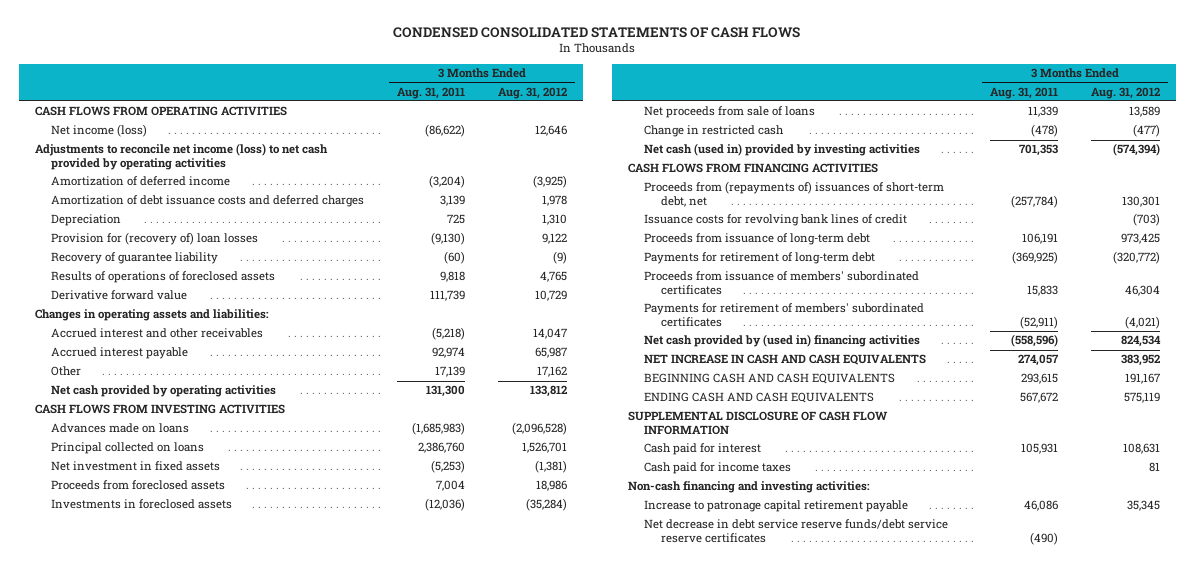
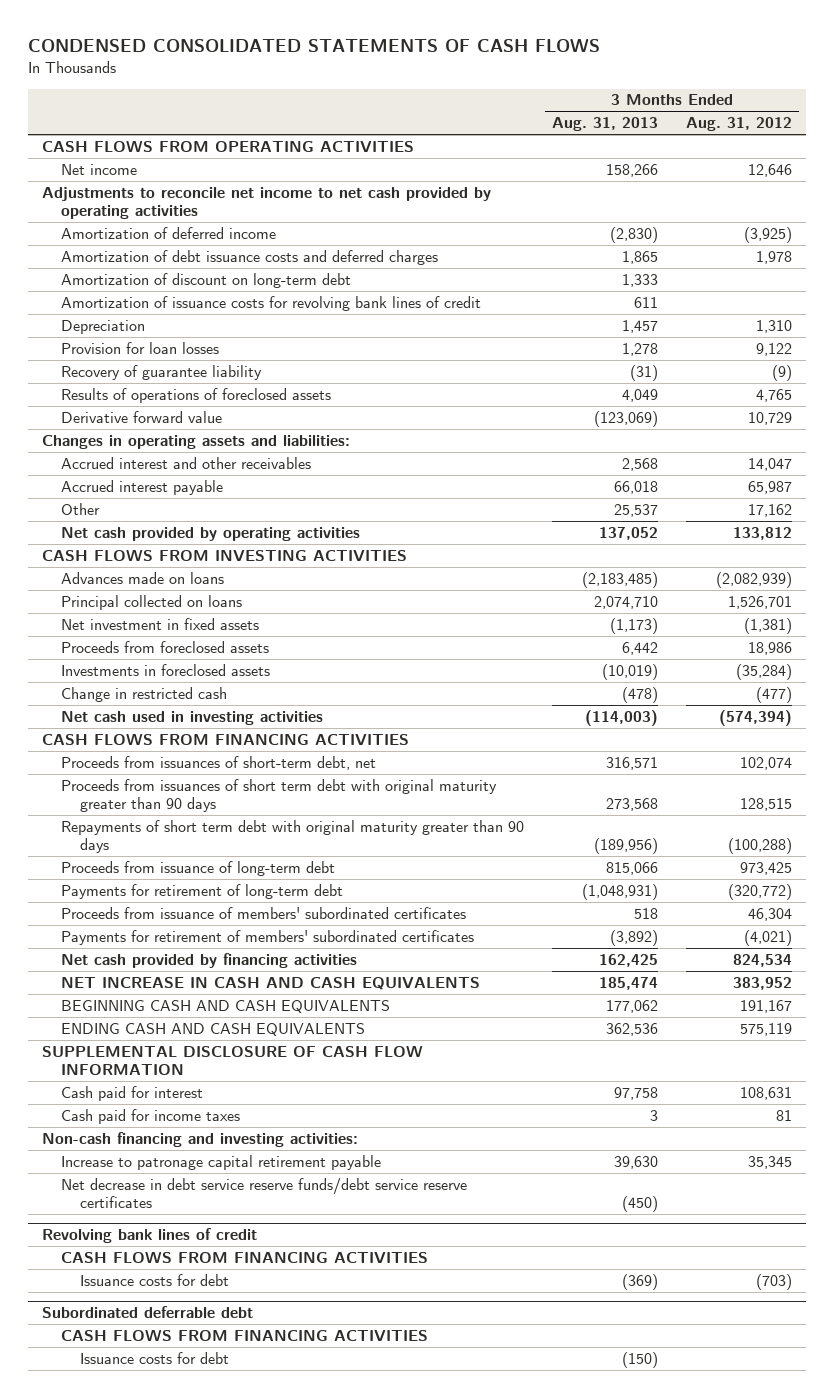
- | 3 Months Ended Aug. 31, 2011 | 3 Months Ended Aug. 31, 2012
+ | 3 Months Ended Aug. 31, 2013 | 3 Months Ended Aug. 31, 2012
- Net income (loss) | (86,622) | 12,646
- Adjustments to reconcile net income (loss) to net cash provided by operating activities
+ Net income | 158,266 | 12,646
+ Adjustments to reconcile net income to net cash provided by operating activities
+ Amortization of discount on long-term debt | 1,333 |
+ Amortization of issuance costs for revolving bank lines of credit | 611 |
- Provision for (recovery of) loan losses | (9,130) | 9,122
+ Provision for loan losses | 1,278 | 9,122
- Advances made on loans | (1,685,983) | (2,096,528)
+ Advances made on loans | (2,183,485) | (2,082,939)
- Net proceeds from sale of loans | 11,339 | 13,589
- Net cash (used in) provided by investing activities | 701,353 | (574,394)
+ Net cash used in investing activities | (114,003) | (574,394)
- Proceeds from (repayments of) issuances of short-term debt, net | (257,784) | 130,301
- Issuance costs for revolving bank lines of credit | | (703)
+ Proceeds from issuances of short-term debt, net | 316,571 | 102,074
+ Proceeds from issuances of short term debt with original maturity greater than 90 days | 273,568 | 128,515
+ Repayments of short term debt with original maturity greater than 90 days | (189,956) | (100,288)
- Net cash provided by (used in) financing activities | (558,596) | 824,534
+ Net cash provided by financing activities | 162,425 | 824,534
+ Revolving bank lines of credit
+ CASH FLOWS FROM FINANCING ACTIVITIES
+ Issuance costs for debt | (369) | (703)
+ Subordinated deferrable debt
+ CASH FLOWS FROM FINANCING ACTIVITIES
+ Issuance costs for debt | (150) |

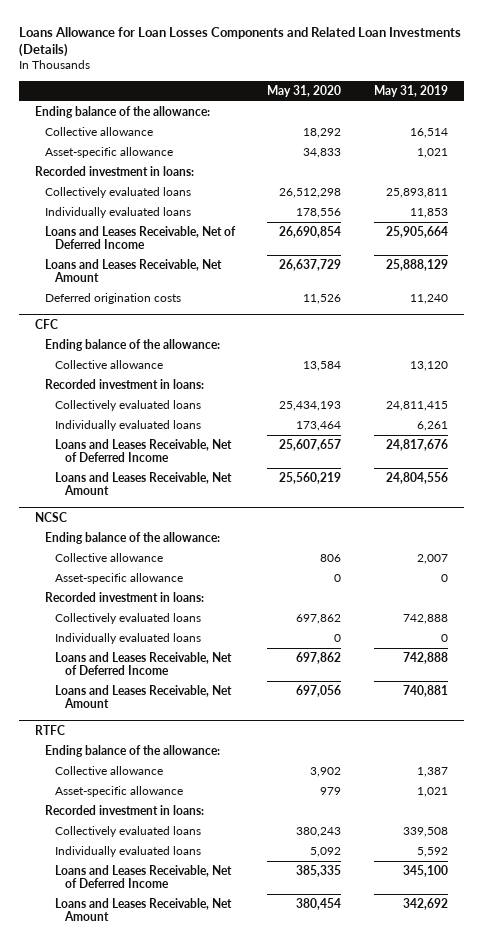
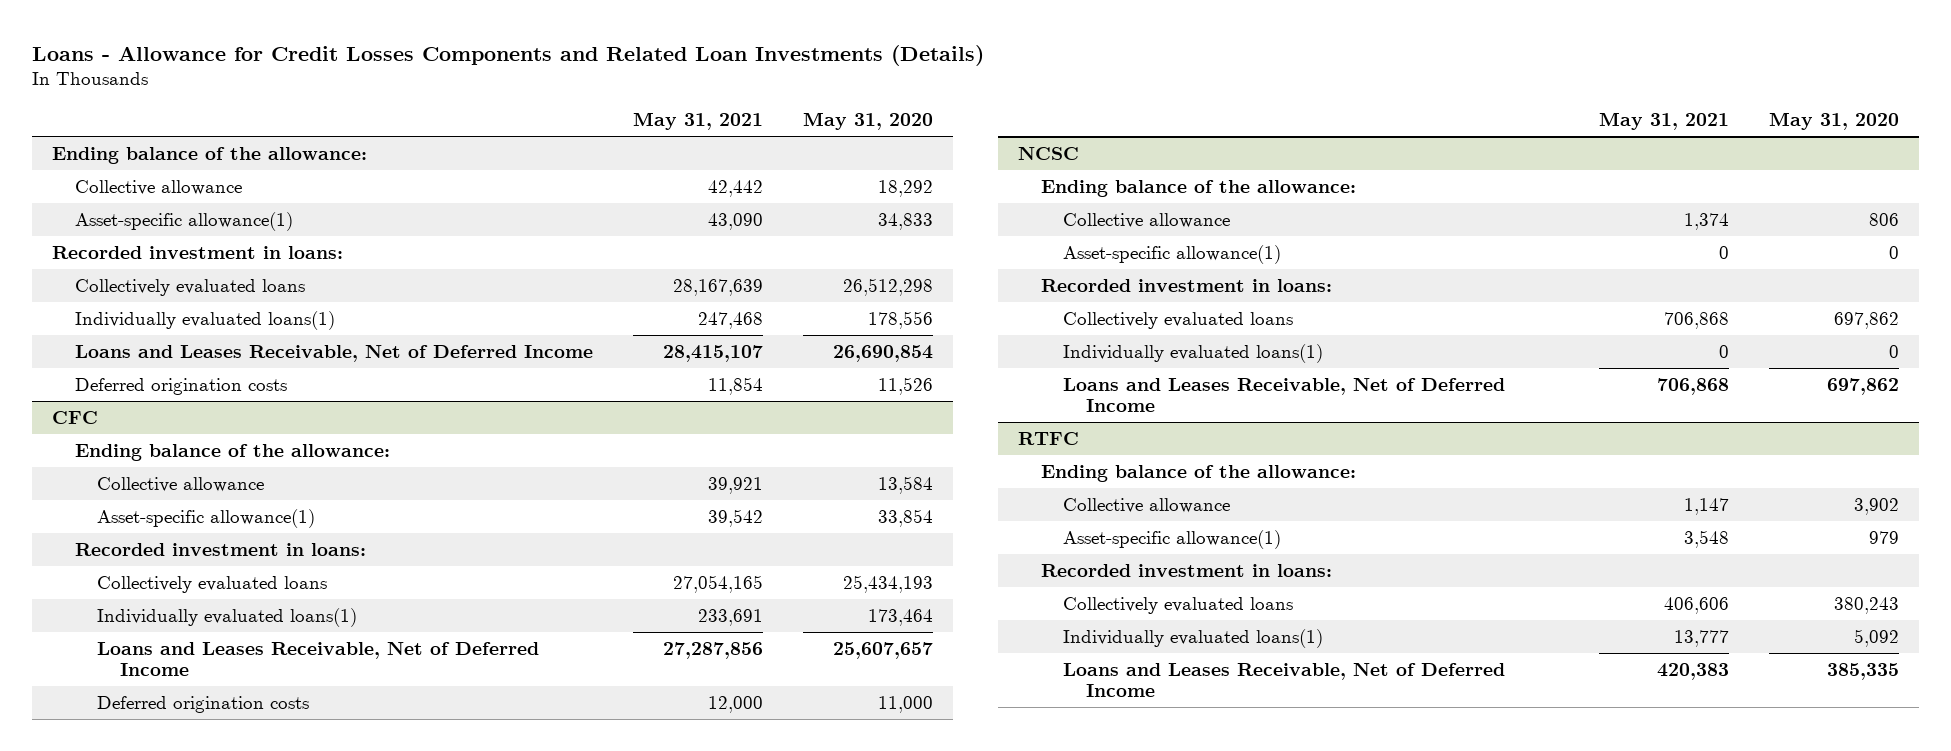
- Loans Allowance for Loan Losses Components and Related Loan Investments (Details)
+ Loans - Allowance for Credit Losses Components and Related Loan Investments (Details)
- | May 31, 2020 | May 31, 2019
+ | May 31, 2021 | May 31, 2020
- Asset-specific allowance | 34,833 | 1,021
+ Asset-specific allowance(1) | 43,090 | 34,833
- Individually evaluated loans | 178,556 | 11,853
+ Individually evaluated loans(1) | 247,468 | 178,556
- Loans and Leases Receivable, Net Amount | 26,637,729 | 25,888,129
@ CFC
+ Asset-specific allowance(1) | 39,542 | 33,854
- Individually evaluated loans | 173,464 | 6,261
+ Individually evaluated loans(1) | 233,691 | 173,464
- Loans and Leases Receivable, Net Amount | 25,560,219 | 24,804,556
+ Deferred origination costs | 12,000 | 11,000
@ NCSC
- Asset-specific allowance | 0 | 0
+ Asset-specific allowance(1) | 0 | 0
- Individually evaluated loans | 0 | 0
+ Individually evaluated loans(1) | 0 | 0
- Loans and Leases Receivable, Net Amount | 697,056 | 740,881
@ RTFC
- Asset-specific allowance | 979 | 1,021
+ Asset-specific allowance(1) | 3,548 | 979
- Individually evaluated loans | 5,092 | 5,592
+ Individually evaluated loans(1) | 13,777 | 5,092
- Loans and Leases Receivable, Net Amount | 380,454 | 342,692

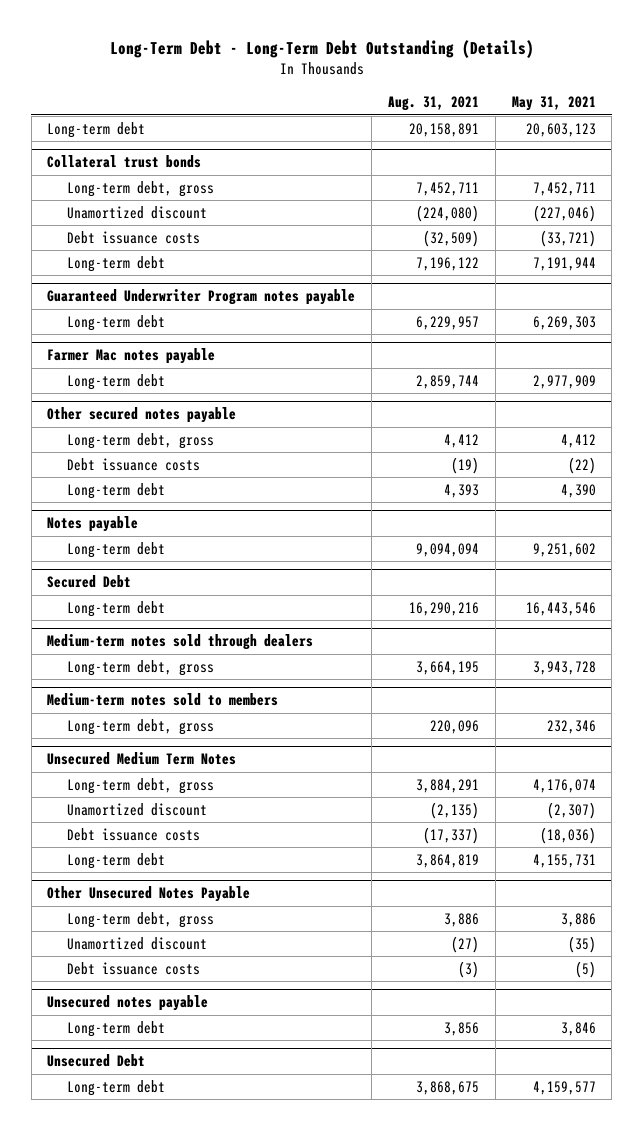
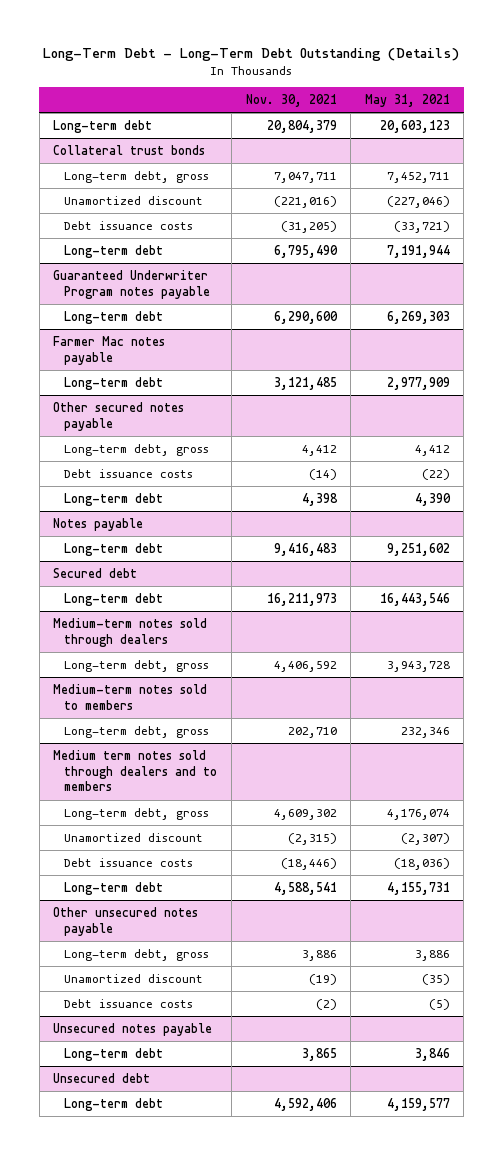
- | Aug. 31, 2021 | May 31, 2021
+ | Nov. 30, 2021 | May 31, 2021
- Secured Debt
+ Secured debt
- Unsecured Medium Term Notes
+ Medium term notes sold through dealers and to members
- Other Unsecured Notes Payable
+ Other unsecured notes payable
- Unsecured Debt
+ Unsecured debt

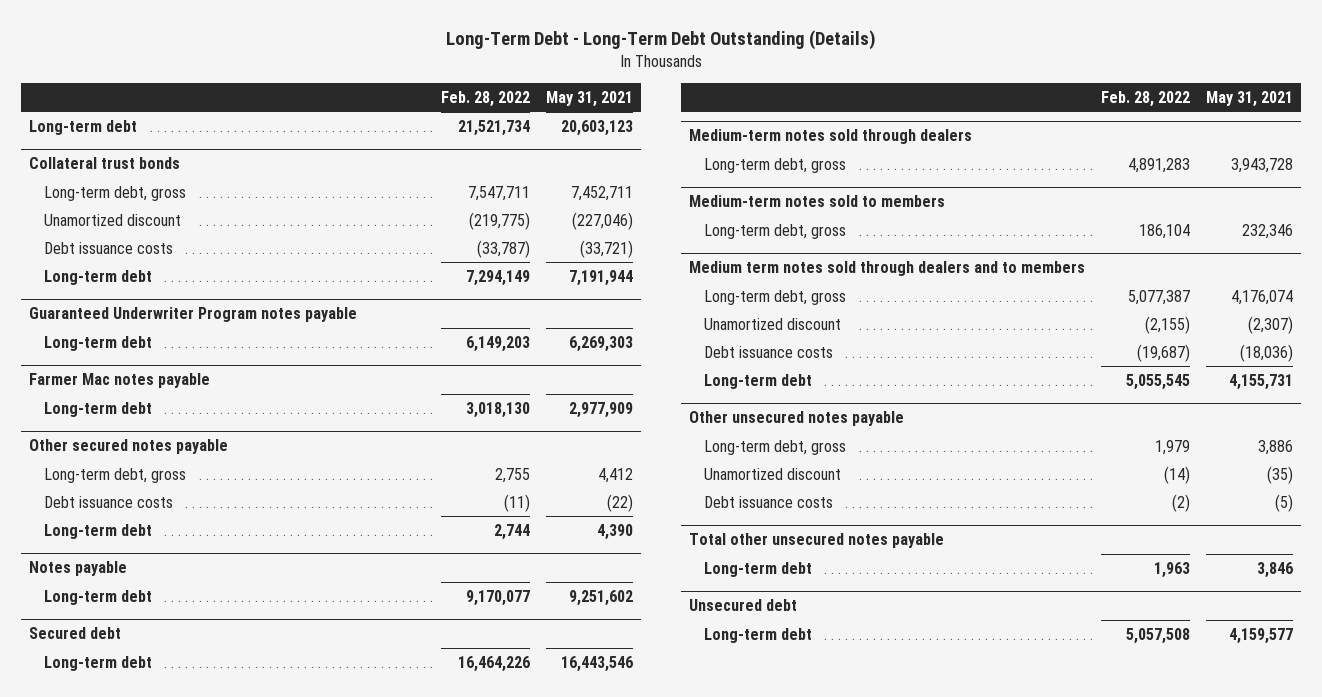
- | Nov. 30, 2021 | May 31, 2021
+ | Feb. 28, 2022 | May 31, 2021
- Unsecured notes payable
+ Total other unsecured notes payable

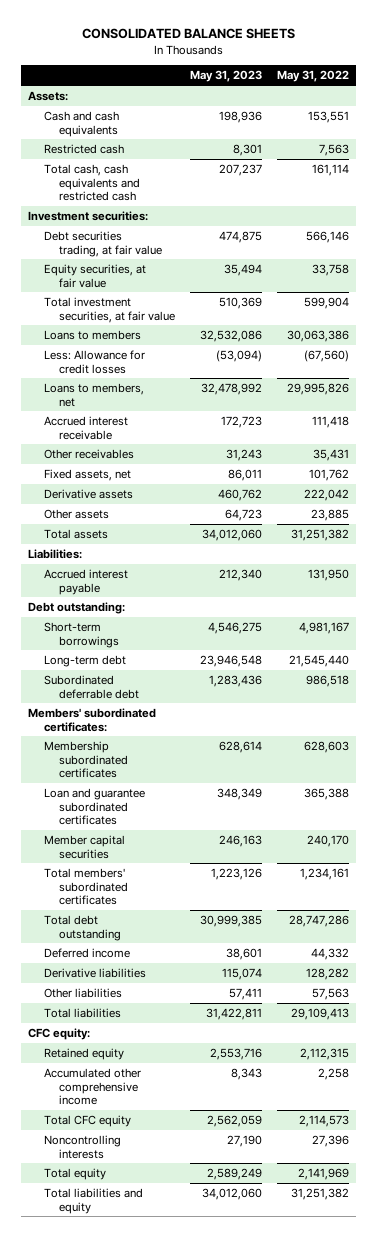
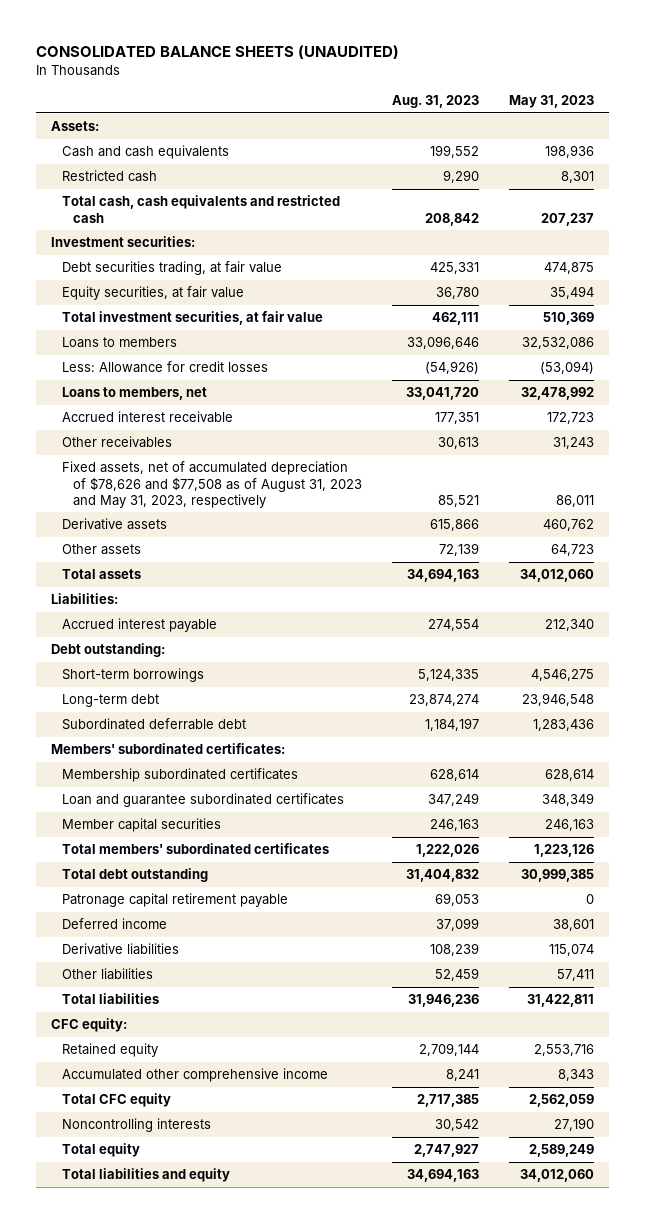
- CONSOLIDATED BALANCE SHEETS
+ CONSOLIDATED BALANCE SHEETS (UNAUDITED)
- | May 31, 2023 | May 31, 2022
+ | Aug. 31, 2023 | May 31, 2023
- Fixed assets, net | 86,011 | 101,762
+ Fixed assets, net of accumulated depreciation of $78,626 and $77,508 as of August 31, 2023 and May 31, 2023, respectively | 85,521 | 86,011
+ Patronage capital retirement payable | 69,053 | 0

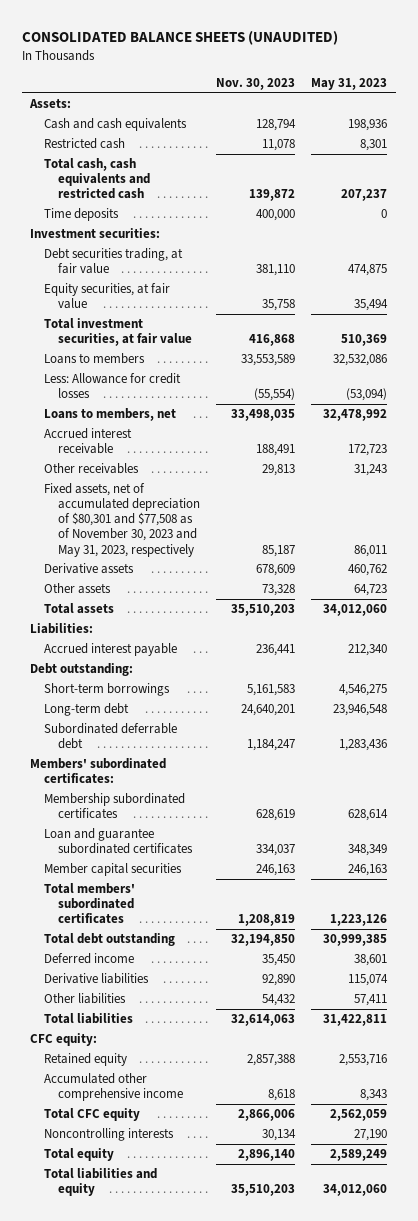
- | Aug. 31, 2023 | May 31, 2023
+ | Nov. 30, 2023 | May 31, 2023
+ Time deposits | 400,000 | 0
- Fixed assets, net of accumulated depreciation of $78,626 and $77,508 as of August 31, 2023 and May 31, 2023, respectively | 85,521 | 86,011
+ Fixed assets, net of accumulated depreciation of $80,301 and $77,508 as of November 30, 2023 and May 31, 2023, respectively | 85,187 | 86,011
- Patronage capital retirement payable | 69,053 | 0

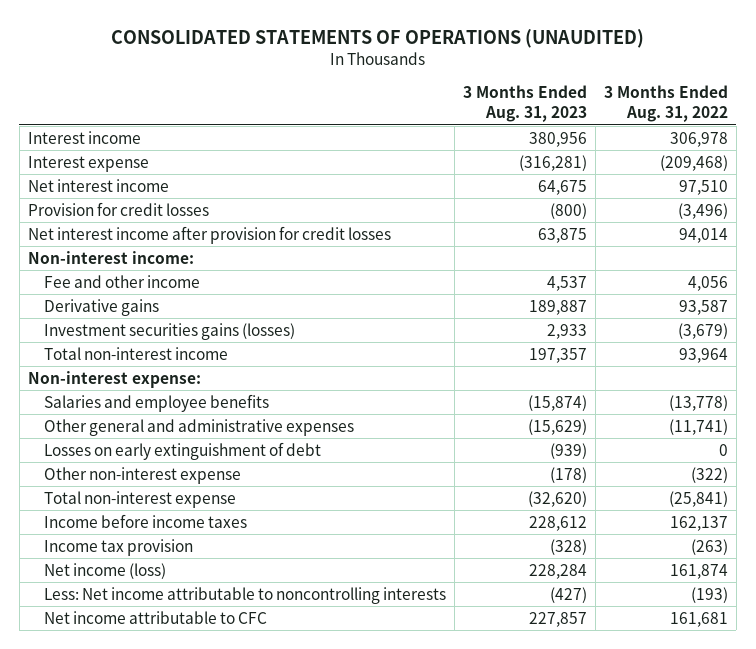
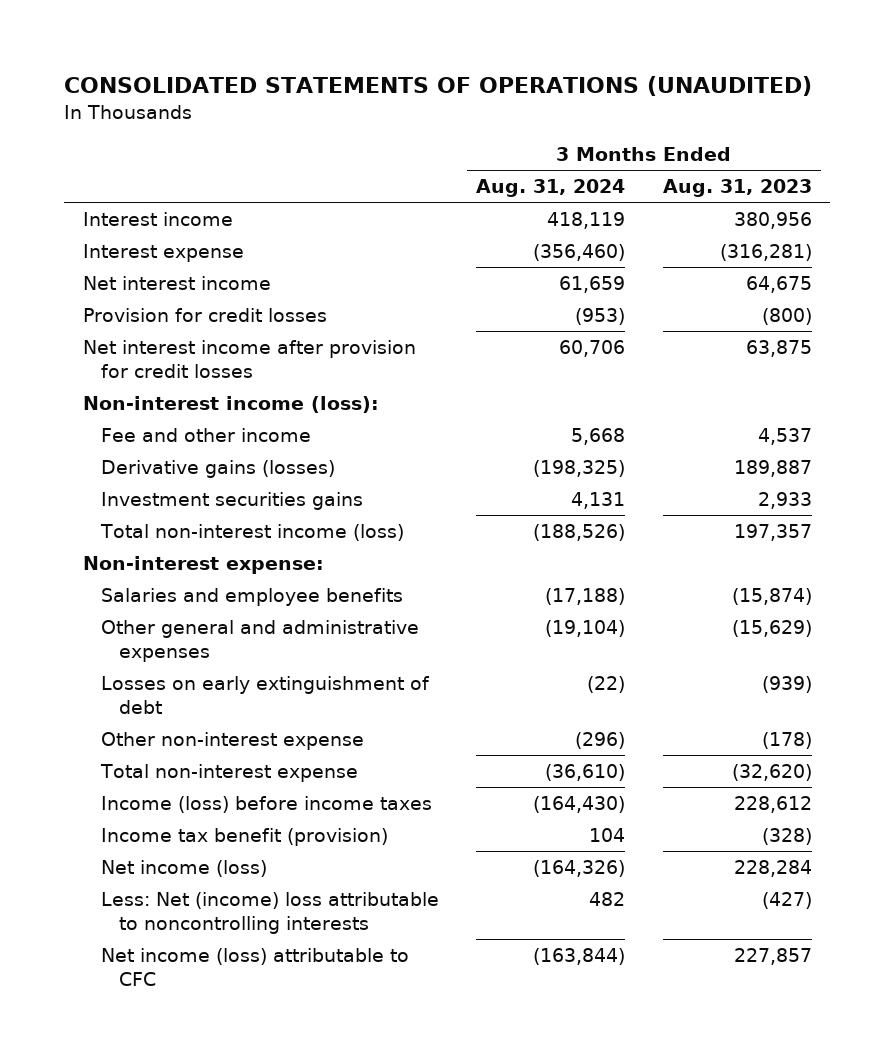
- | 3 Months Ended Aug. 31, 2023 | 3 Months Ended Aug. 31, 2022
+ | 3 Months Ended Aug. 31, 2024 | 3 Months Ended Aug. 31, 2023
- Non-interest income:
+ Non-interest income (loss):
- Derivative gains | 189,887 | 93,587
- Investment securities gains (losses) | 2,933 | (3,679)
- Total non-interest income | 197,357 | 93,964
+ Derivative gains (losses) | (198,325) | 189,887
+ Investment securities gains | 4,131 | 2,933
+ Total non-interest income (loss) | (188,526) | 197,357
- Income before income taxes | 228,612 | 162,137
- Income tax provision | (328) | (263)
+ Income (loss) before income taxes | (164,430) | 228,612
+ Income tax benefit (provision) | 104 | (328)
- Less: Net income attributable to noncontrolling interests | (427) | (193)
- Net income attributable to CFC | 227,857 | 161,681
+ Less: Net (income) loss attributable to noncontrolling interests | 482 | (427)
+ Net income (loss) attributable to CFC | (163,844) | 227,857

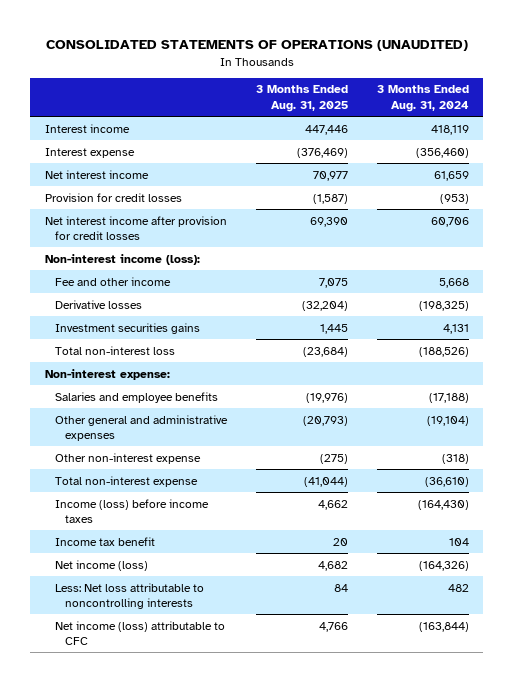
- | 3 Months Ended Aug. 31, 2024 | 3 Months Ended Aug. 31, 2023
+ | 3 Months Ended Aug. 31, 2025 | 3 Months Ended Aug. 31, 2024
- Derivative gains (losses) | (198,325) | 189,887
+ Derivative losses | (32,204) | (198,325)
- Total non-interest income (loss) | (188,526) | 197,357
+ Total non-interest loss | (23,684) | (188,526)
- Losses on early extinguishment of debt | (22) | (939)
- Other non-interest expense | (296) | (178)
+ Other non-interest expense | (275) | (318)
- Income tax benefit (provision) | 104 | (328)
+ Income tax benefit | 20 | 104
- Less: Net (income) loss attributable to noncontrolling interests | 482 | (427)
+ Less: Net loss attributable to noncontrolling interests | 84 | 482

